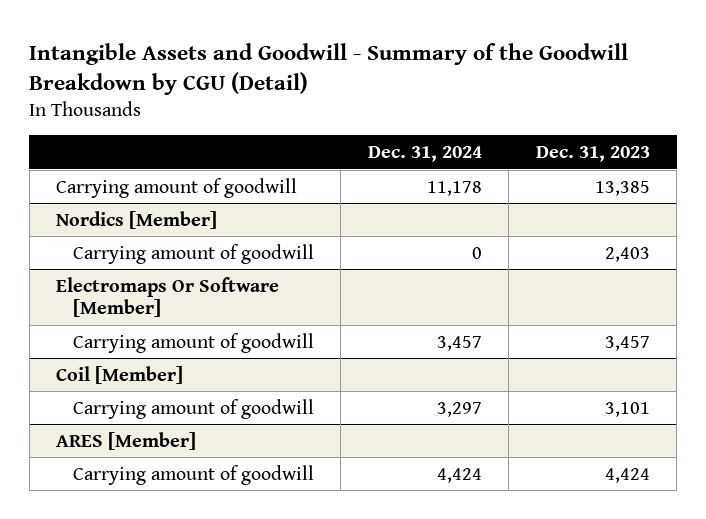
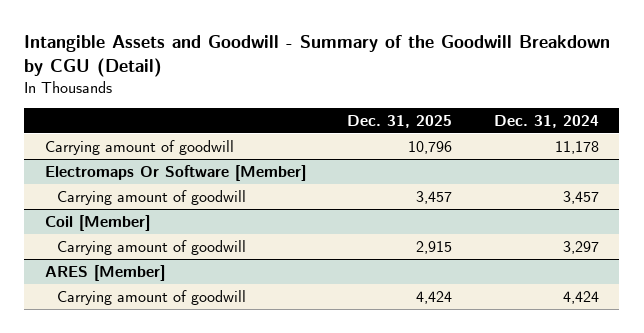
- | Dec. 31, 2024 | Dec. 31, 2023
+ | Dec. 31, 2025 | Dec. 31, 2024
- Nordics [Member]
- Carrying amount of goodwill | 0 | 2,403

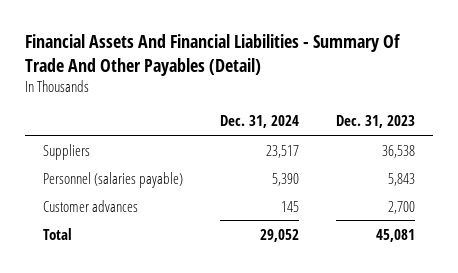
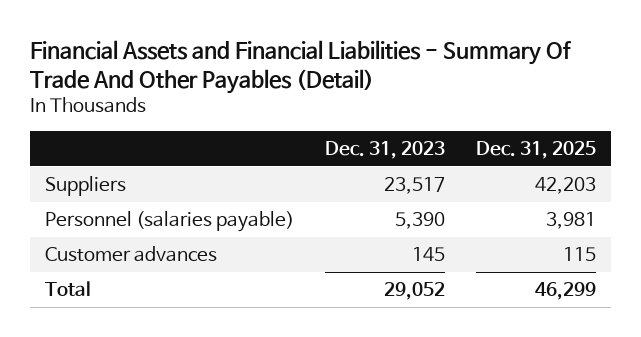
- Financial Assets And Financial Liabilities - Summary Of Trade And Other Payables (Detail)
+ Financial Assets and Financial Liabilities - Summary Of Trade And Other Payables (Detail)
- | Dec. 31, 2024 | Dec. 31, 2023
+ | Dec. 31, 2023 | Dec. 31, 2025
- Suppliers | 23,517 | 36,538
- Personnel (salaries payable) | 5,390 | 5,843
- Customer advances | 145 | 2,700
- Total | 29,052 | 45,081
+ Suppliers | 23,517 | 42,203
+ Personnel (salaries payable) | 5,390 | 3,981
+ Customer advances | 145 | 115
+ Total | 29,052 | 46,299

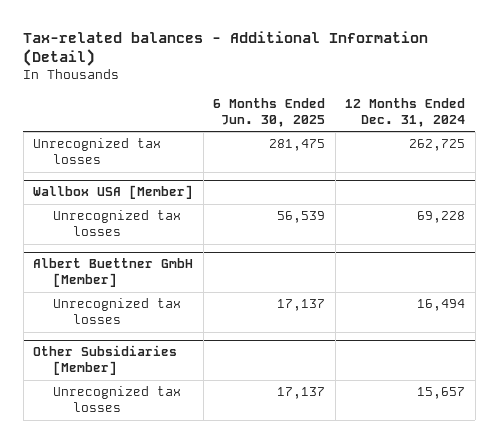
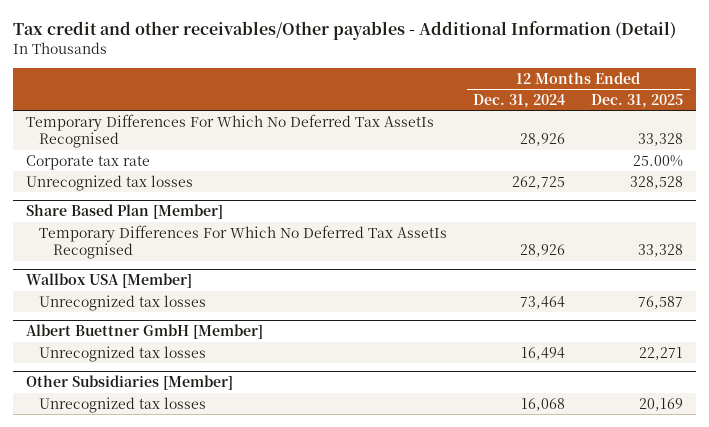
- Tax-related balances - Additional Information (Detail)
+ Tax credit and other receivables/Other payables - Additional Information (Detail)
- | 6 Months Ended Jun. 30, 2025 | 12 Months Ended Dec. 31, 2024
+ | 12 Months Ended Dec. 31, 2024 | 12 Months Ended Dec. 31, 2025
+ Temporary Differences For Which No Deferred Tax AssetIs Recognised | 28,926 | 33,328
+ Corporate tax rate | | 25.00%
+ Share Based Plan [Member]
+ Temporary Differences For Which No Deferred Tax AssetIs Recognised | 28,926 | 33,328
@ Wallbox USA [Member]
- Unrecognized tax losses | 56,539 | 69,228
+ Unrecognized tax losses | 73,464 | 76,587
@ Other Subsidiaries [Member]
- Unrecognized tax losses | 17,137 | 15,657
+ Unrecognized tax losses | 16,068 | 20,169

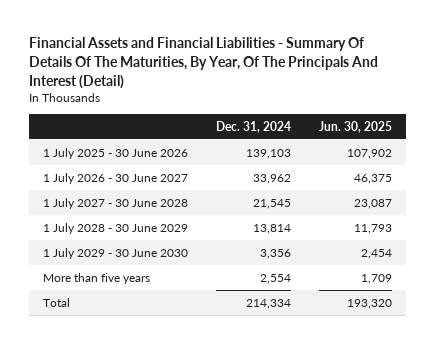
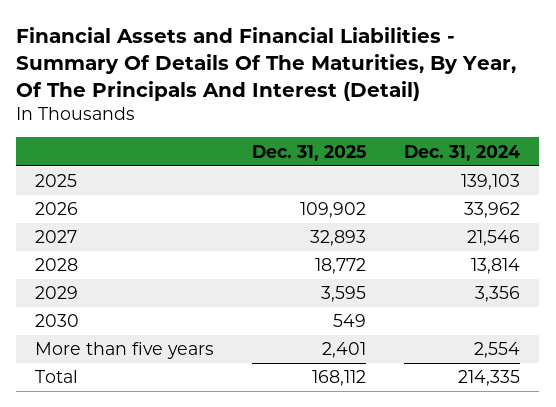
- | Dec. 31, 2024 | Jun. 30, 2025
+ | Dec. 31, 2025 | Dec. 31, 2024
- 1 July 2025 - 30 June 2026 | 139,103 | 107,902
- 1 July 2026 - 30 June 2027 | 33,962 | 46,375
- 1 July 2027 - 30 June 2028 | 21,545 | 23,087
- 1 July 2028 - 30 June 2029 | 13,814 | 11,793
- 1 July 2029 - 30 June 2030 | 3,356 | 2,454
+ 2025 | | 139,103
+ 2026 | 109,902 | 33,962
+ 2027 | 32,893 | 21,546
+ 2028 | 18,772 | 13,814
+ 2029 | 3,595 | 3,356
+ 2030 | 549 |
- Total | 214,334 | 193,320
+ Total | 168,112 | 214,335

